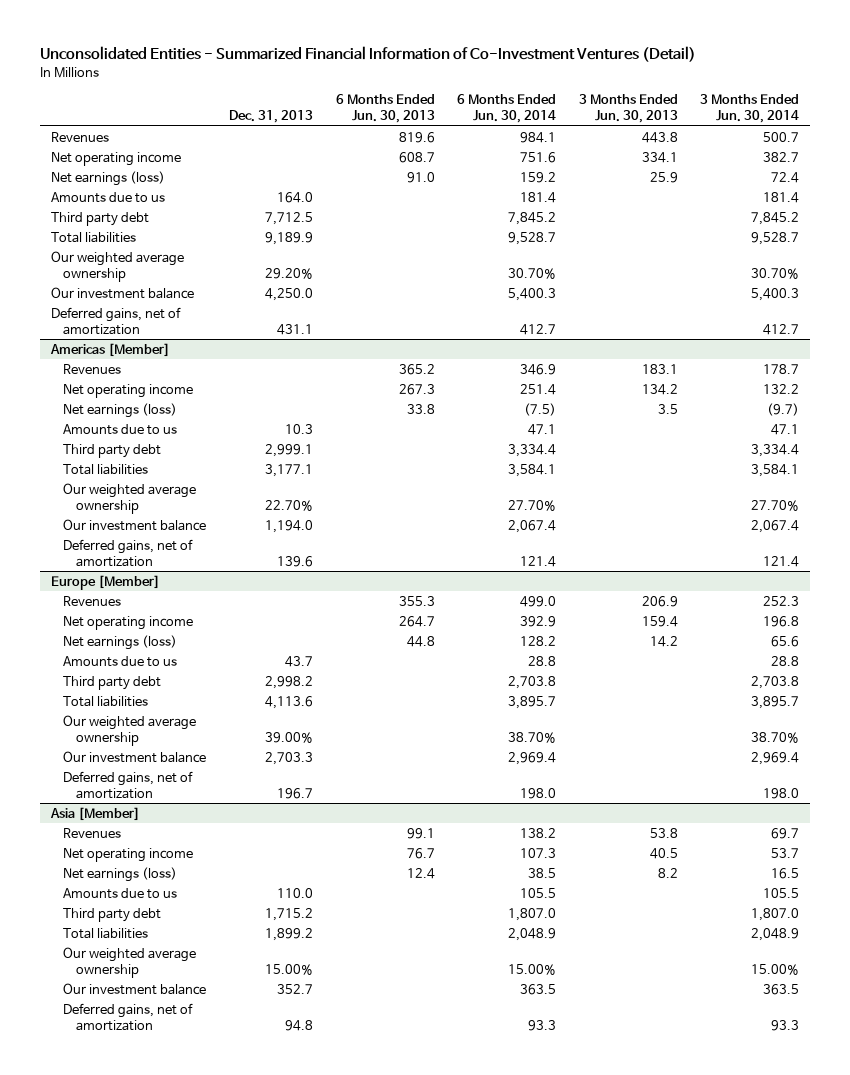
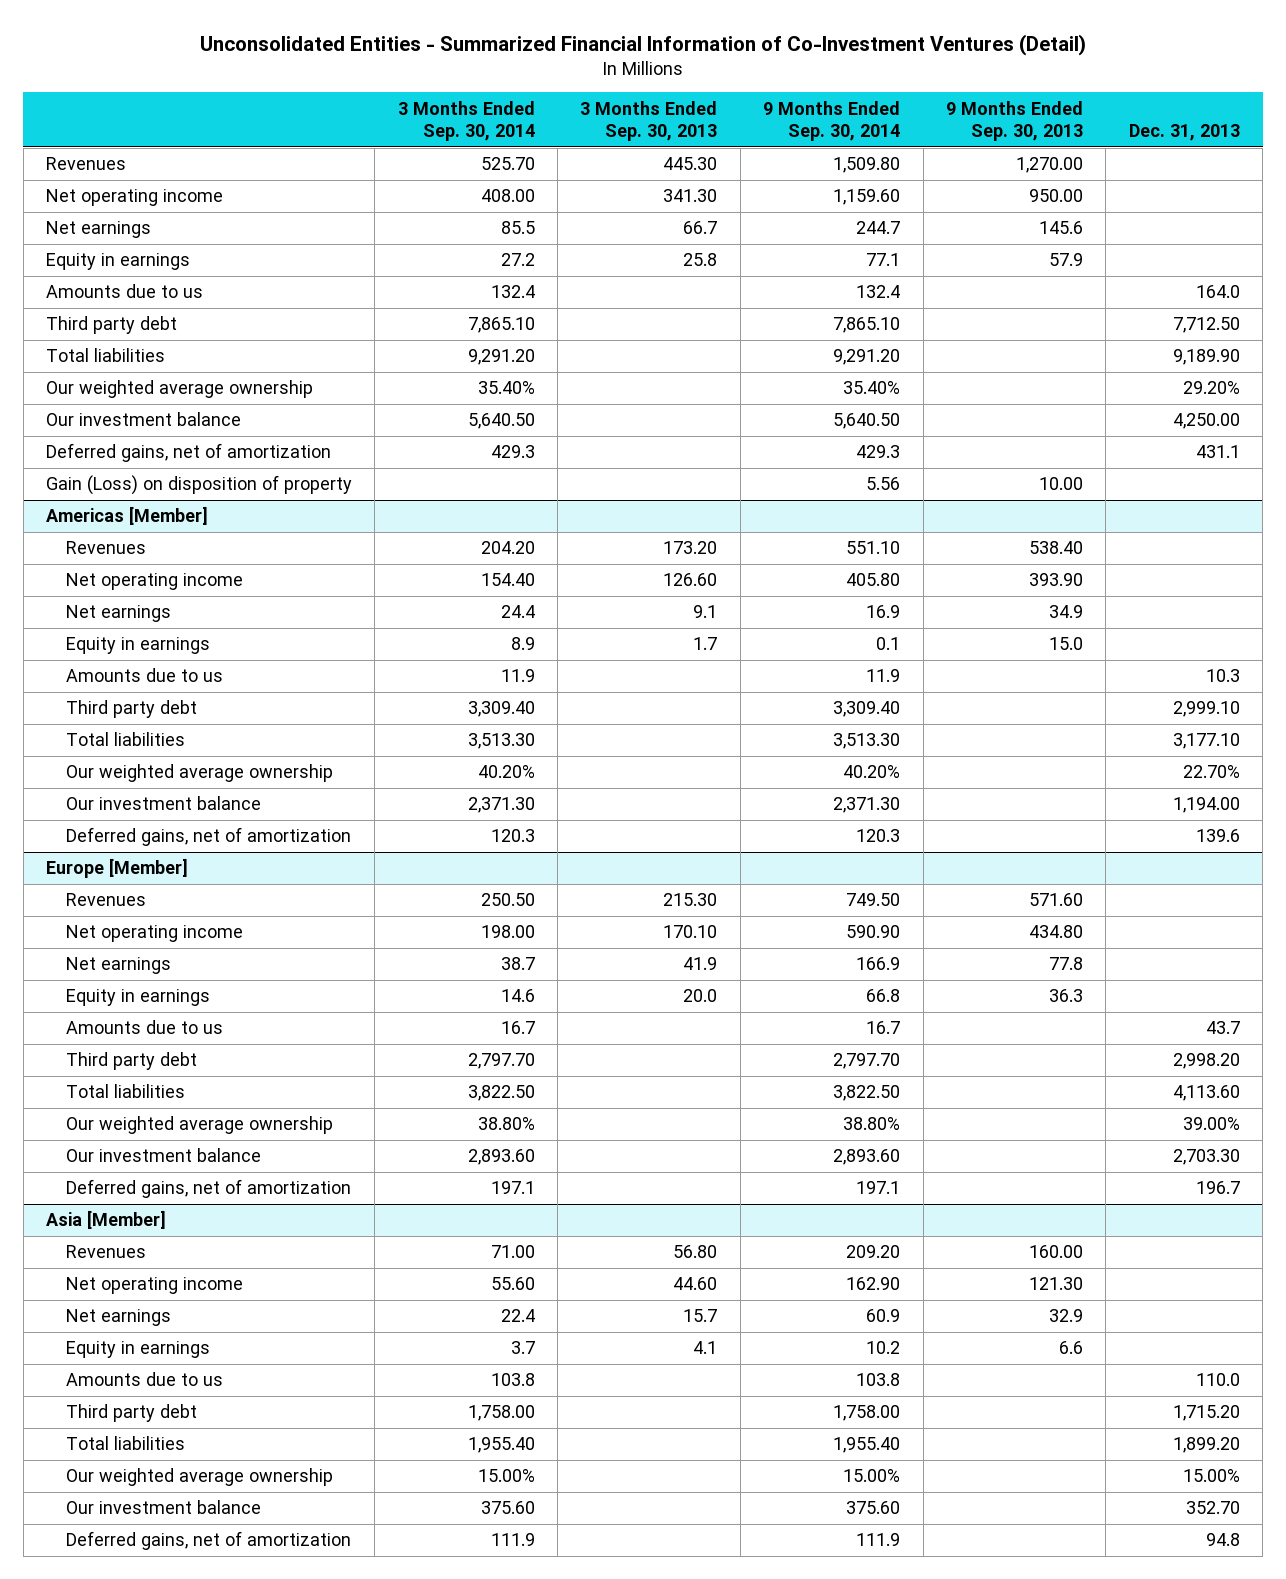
- | Dec. 31, 2013 | 6 Months Ended Jun. 30, 2013 | 6 Months Ended Jun. 30, 2014 | 3 Months Ended Jun. 30, 2013 | 3 Months Ended Jun. 30, 2014
+ | 3 Months Ended Sep. 30, 2014 | 3 Months Ended Sep. 30, 2013 | 9 Months Ended Sep. 30, 2014 | 9 Months Ended Sep. 30, 2013 | Dec. 31, 2013
- Net earnings (loss) | | 91.0 | 159.2 | 25.9 | 72.4
+ Net earnings | 85.5 | 66.7 | 244.7 | 145.6 |
+ Equity in earnings | 27.2 | 25.8 | 77.1 | 57.9 |
- Third party debt | 7,712.5 | | 7,845.2 | | 7,845.2
- Total liabilities | 9,189.9 | | 9,528.7 | | 9,528.7
+ Third party debt | 7,865.10 | | 7,865.10 | | 7,712.50
+ Total liabilities | 9,291.20 | | 9,291.20 | | 9,189.90
- Our investment balance | 4,250.0 | | 5,400.3 | | 5,400.3
+ Our investment balance | 5,640.50 | | 5,640.50 | | 4,250.00
+ Gain (Loss) on disposition of property | | | 5.56 | 10.00 |
@ Americas [Member]
- Net earnings (loss) | | 33.8 | (7.5) | 3.5 | (9.7)
+ Net earnings | 24.4 | 9.1 | 16.9 | 34.9 |
+ Equity in earnings | 8.9 | 1.7 | 0.1 | 15.0 |
- Third party debt | 2,999.1 | | 3,334.4 | | 3,334.4
- Total liabilities | 3,177.1 | | 3,584.1 | | 3,584.1
+ Third party debt | 3,309.40 | | 3,309.40 | | 2,999.10
+ Total liabilities | 3,513.30 | | 3,513.30 | | 3,177.10
- Our investment balance | 1,194.0 | | 2,067.4 | | 2,067.4
+ Our investment balance | 2,371.30 | | 2,371.30 | | 1,194.00
@ Europe [Member]
- Net earnings (loss) | | 44.8 | 128.2 | 14.2 | 65.6
+ Net earnings | 38.7 | 41.9 | 166.9 | 77.8 |
+ Equity in earnings | 14.6 | 20.0 | 66.8 | 36.3 |
- Third party debt | 2,998.2 | | 2,703.8 | | 2,703.8
- Total liabilities | 4,113.6 | | 3,895.7 | | 3,895.7
+ Third party debt | 2,797.70 | | 2,797.70 | | 2,998.20
+ Total liabilities | 3,822.50 | | 3,822.50 | | 4,113.60
- Our investment balance | 2,703.3 | | 2,969.4 | | 2,969.4
+ Our investment balance | 2,893.60 | | 2,893.60 | | 2,703.30
@ Asia [Member]
- Net earnings (loss) | | 12.4 | 38.5 | 8.2 | 16.5
+ Net earnings | 22.4 | 15.7 | 60.9 | 32.9 |
+ Equity in earnings | 3.7 | 4.1 | 10.2 | 6.6 |
- Third party debt | 1,715.2 | | 1,807.0 | | 1,807.0
- Total liabilities | 1,899.2 | | 2,048.9 | | 2,048.9
+ Third party debt | 1,758.00 | | 1,758.00 | | 1,715.20
+ Total liabilities | 1,955.40 | | 1,955.40 | | 1,899.20
- Our investment balance | 352.7 | | 363.5 | | 363.5
+ Our investment balance | 375.60 | | 375.60 | | 352.70

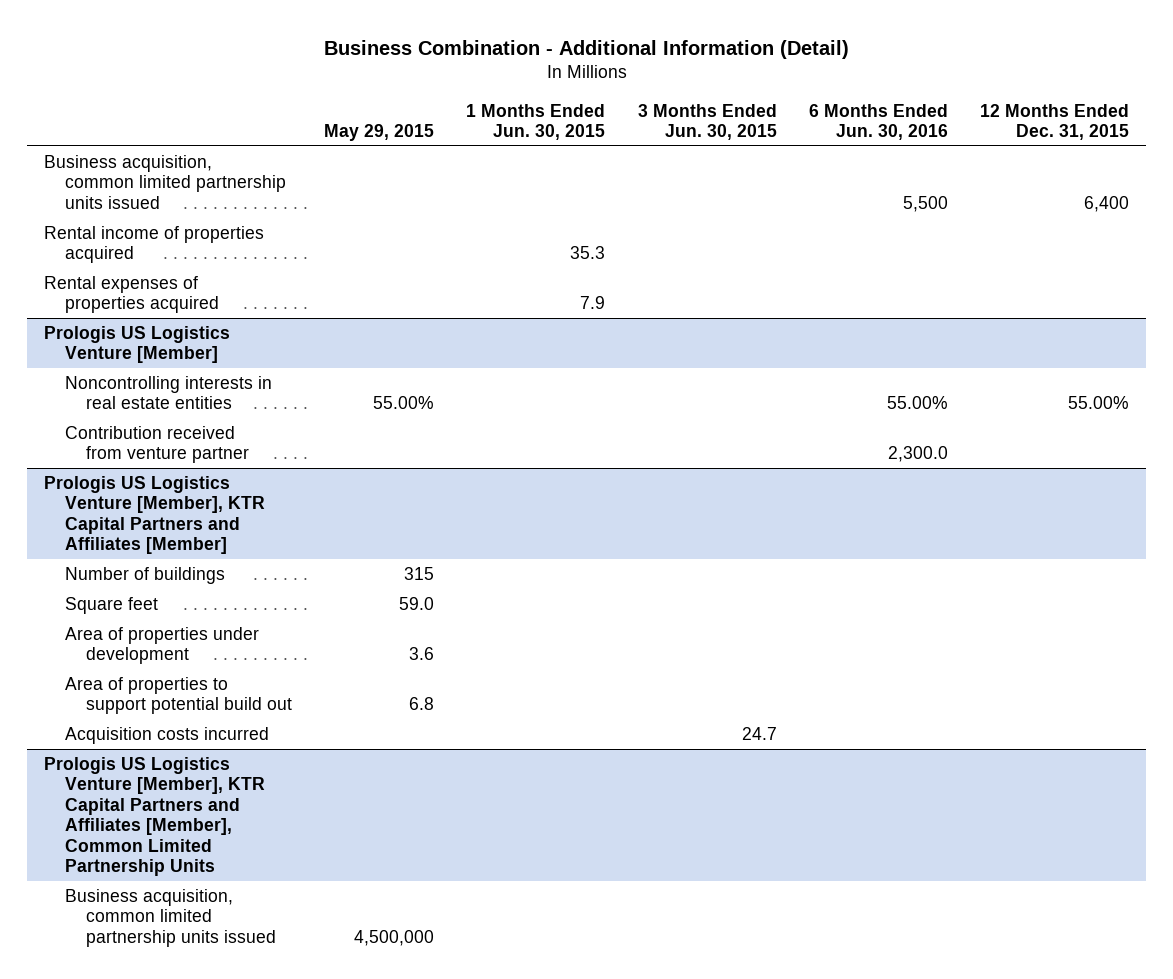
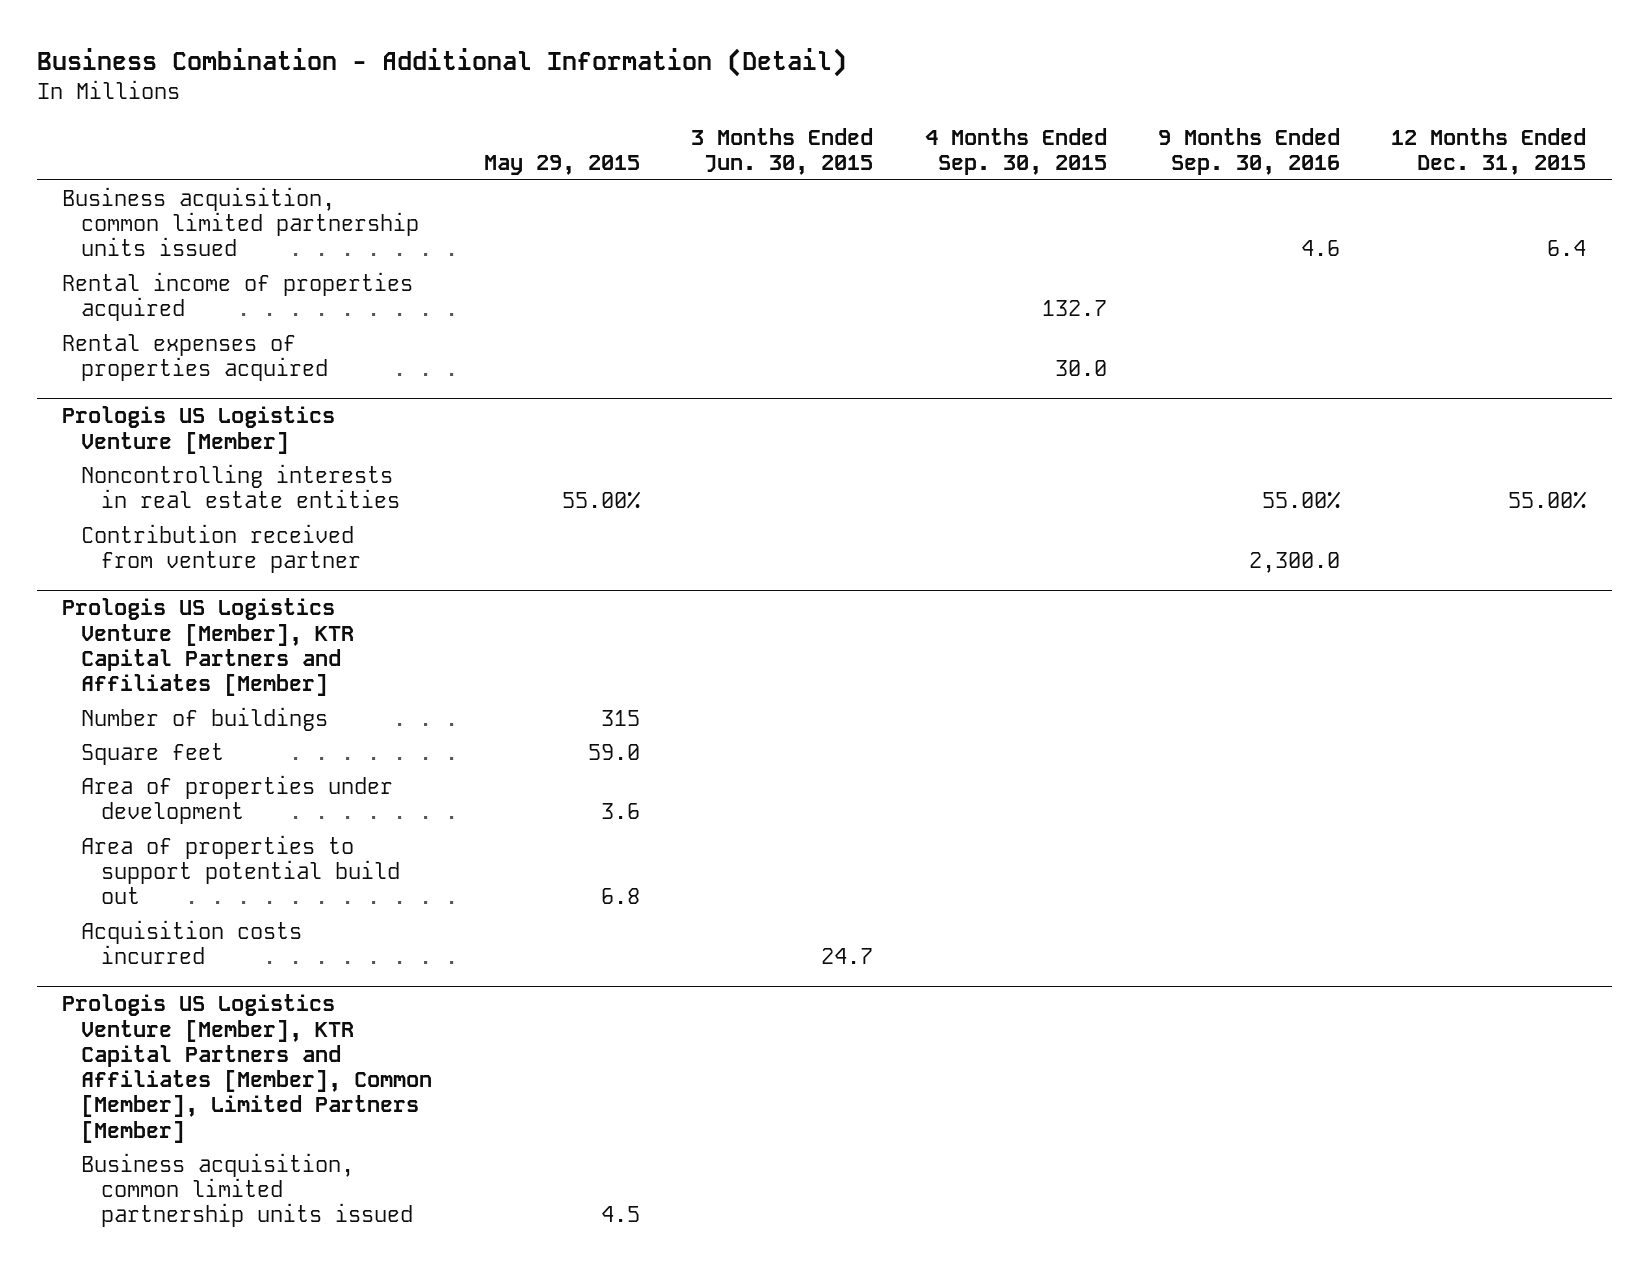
- | May 29, 2015 | 1 Months Ended Jun. 30, 2015 | 3 Months Ended Jun. 30, 2015 | 6 Months Ended Jun. 30, 2016 | 12 Months Ended Dec. 31, 2015
+ | May 29, 2015 | 3 Months Ended Jun. 30, 2015 | 4 Months Ended Sep. 30, 2015 | 9 Months Ended Sep. 30, 2016 | 12 Months Ended Dec. 31, 2015
- Business acquisition, common limited partnership units issued | | | | 5,500 | 6,400
+ Business acquisition, common limited partnership units issued | | | | 4.6 | 6.4
- Prologis US Logistics Venture [Member], KTR Capital Partners and Affiliates [Member], Common Limited Partnership Units
- Business acquisition, common limited partnership units issued | 4,500,000 | | | |
+ Prologis US Logistics Venture [Member], KTR Capital Partners and Affiliates [Member], Common [Member], Limited Partners [Member]
+ Business acquisition, common limited partnership units issued | 4.5 | | | |

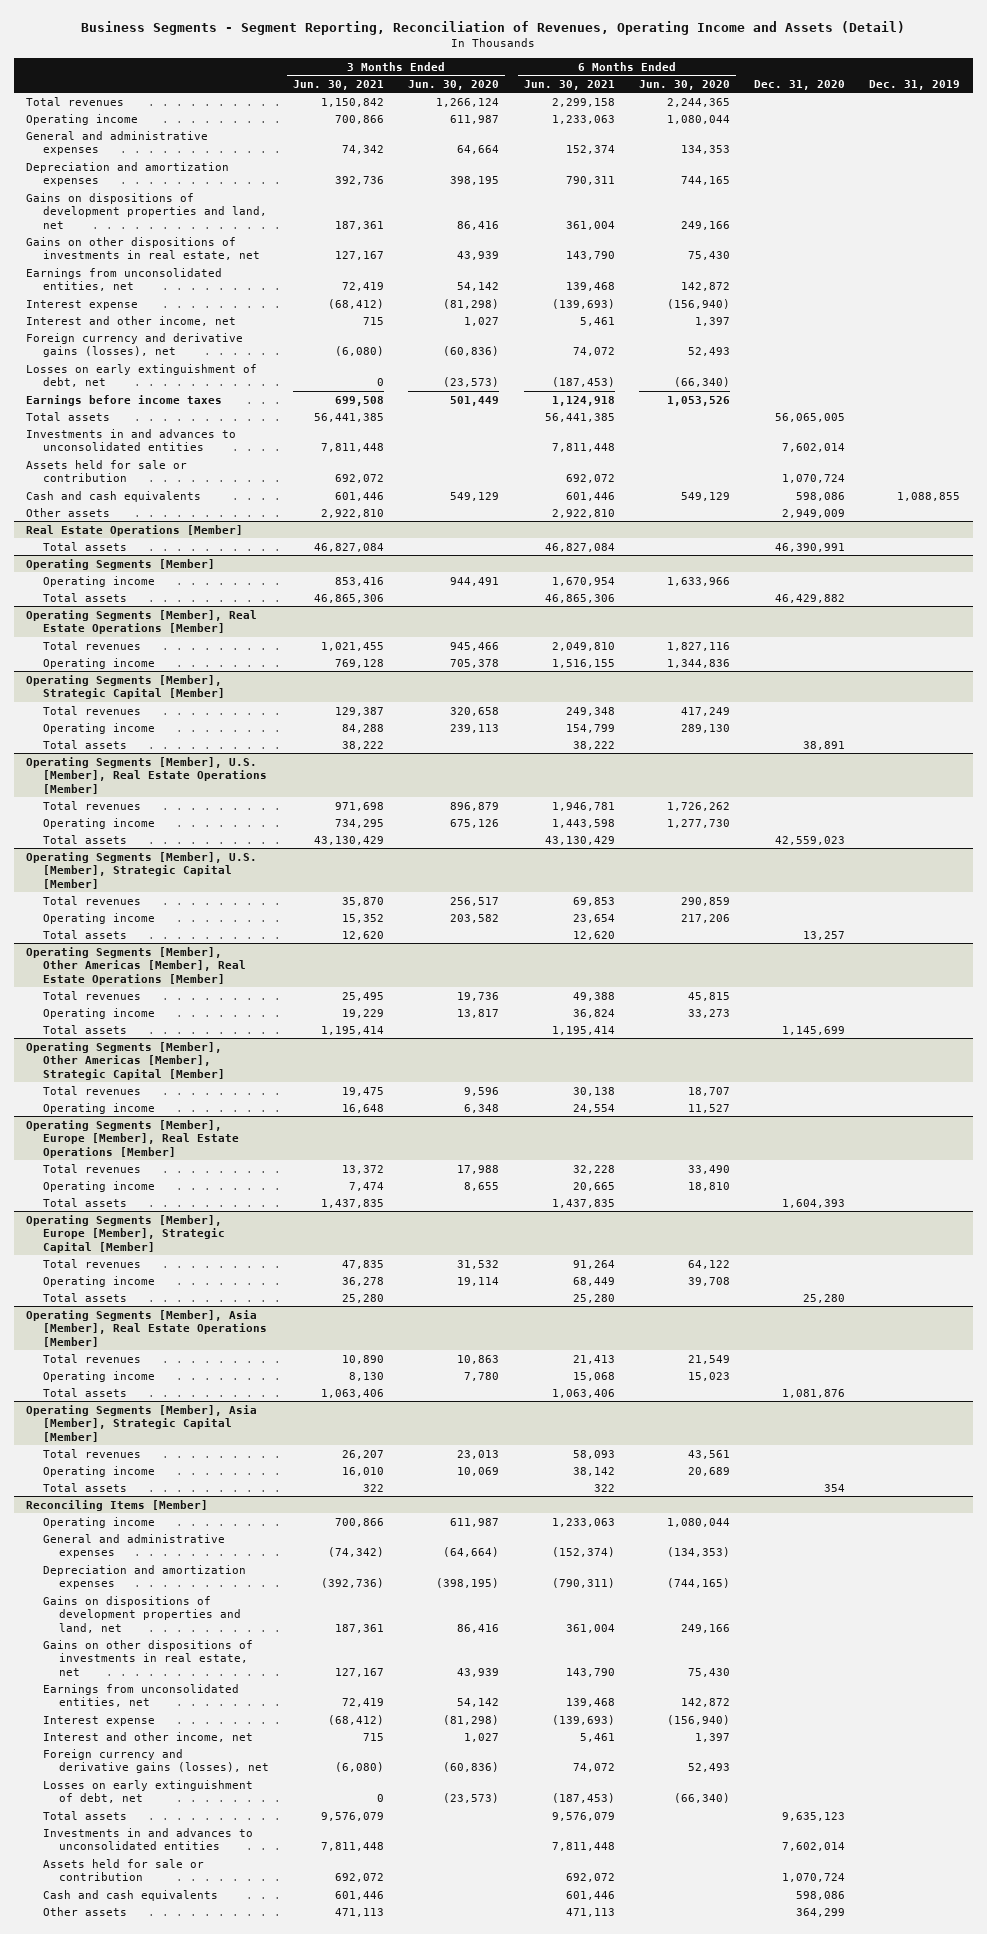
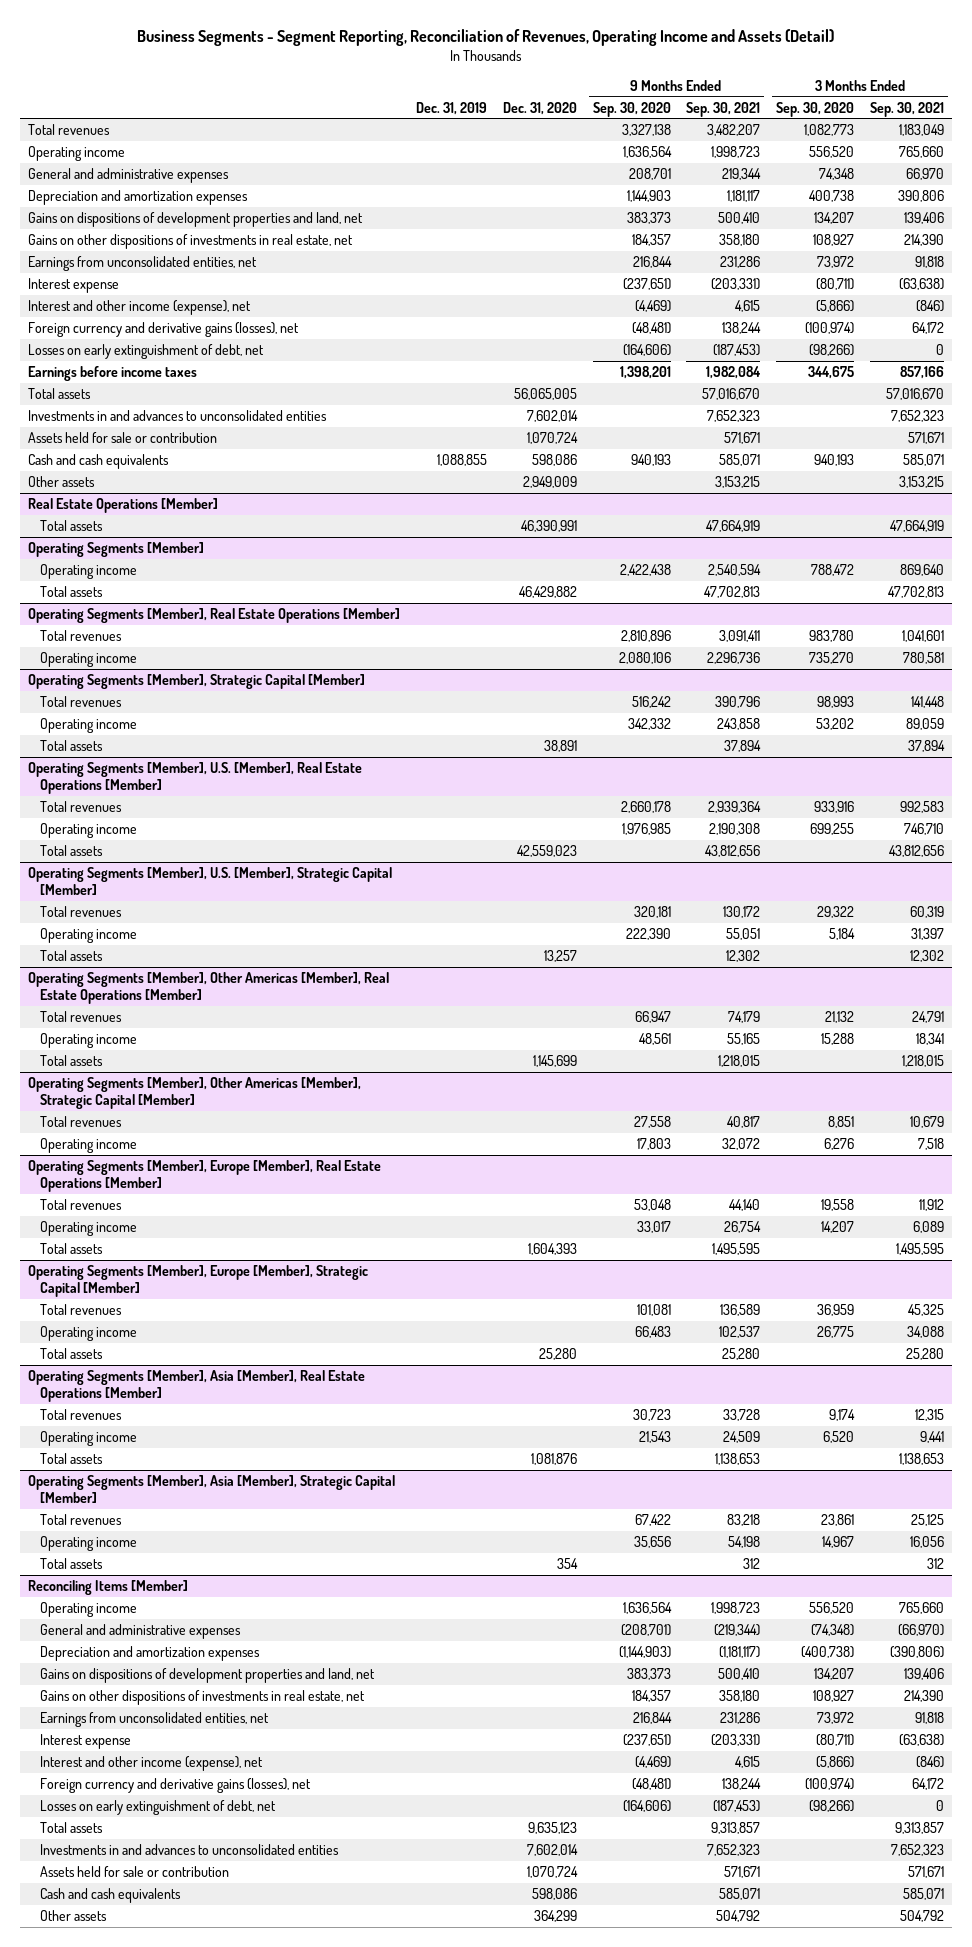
- | 3 Months Ended Jun. 30, 2021 | 3 Months Ended Jun. 30, 2020 | 6 Months Ended Jun. 30, 2021 | 6 Months Ended Jun. 30, 2020 | Dec. 31, 2020 | Dec. 31, 2019
+ | Dec. 31, 2019 | Dec. 31, 2020 | 9 Months Ended Sep. 30, 2020 | 9 Months Ended Sep. 30, 2021 | 3 Months Ended Sep. 30, 2020 | 3 Months Ended Sep. 30, 2021
- Interest and other income, net | 715 | 1,027 | 5,461 | 1,397 | |
+ Interest and other income (expense), net | | | (4,469) | 4,615 | (5,866) | (846)
@ Reconciling Items [Member]
- Interest and other income, net | 715 | 1,027 | 5,461 | 1,397 | |
+ Interest and other income (expense), net | | | (4,469) | 4,615 | (5,866) | (846)

